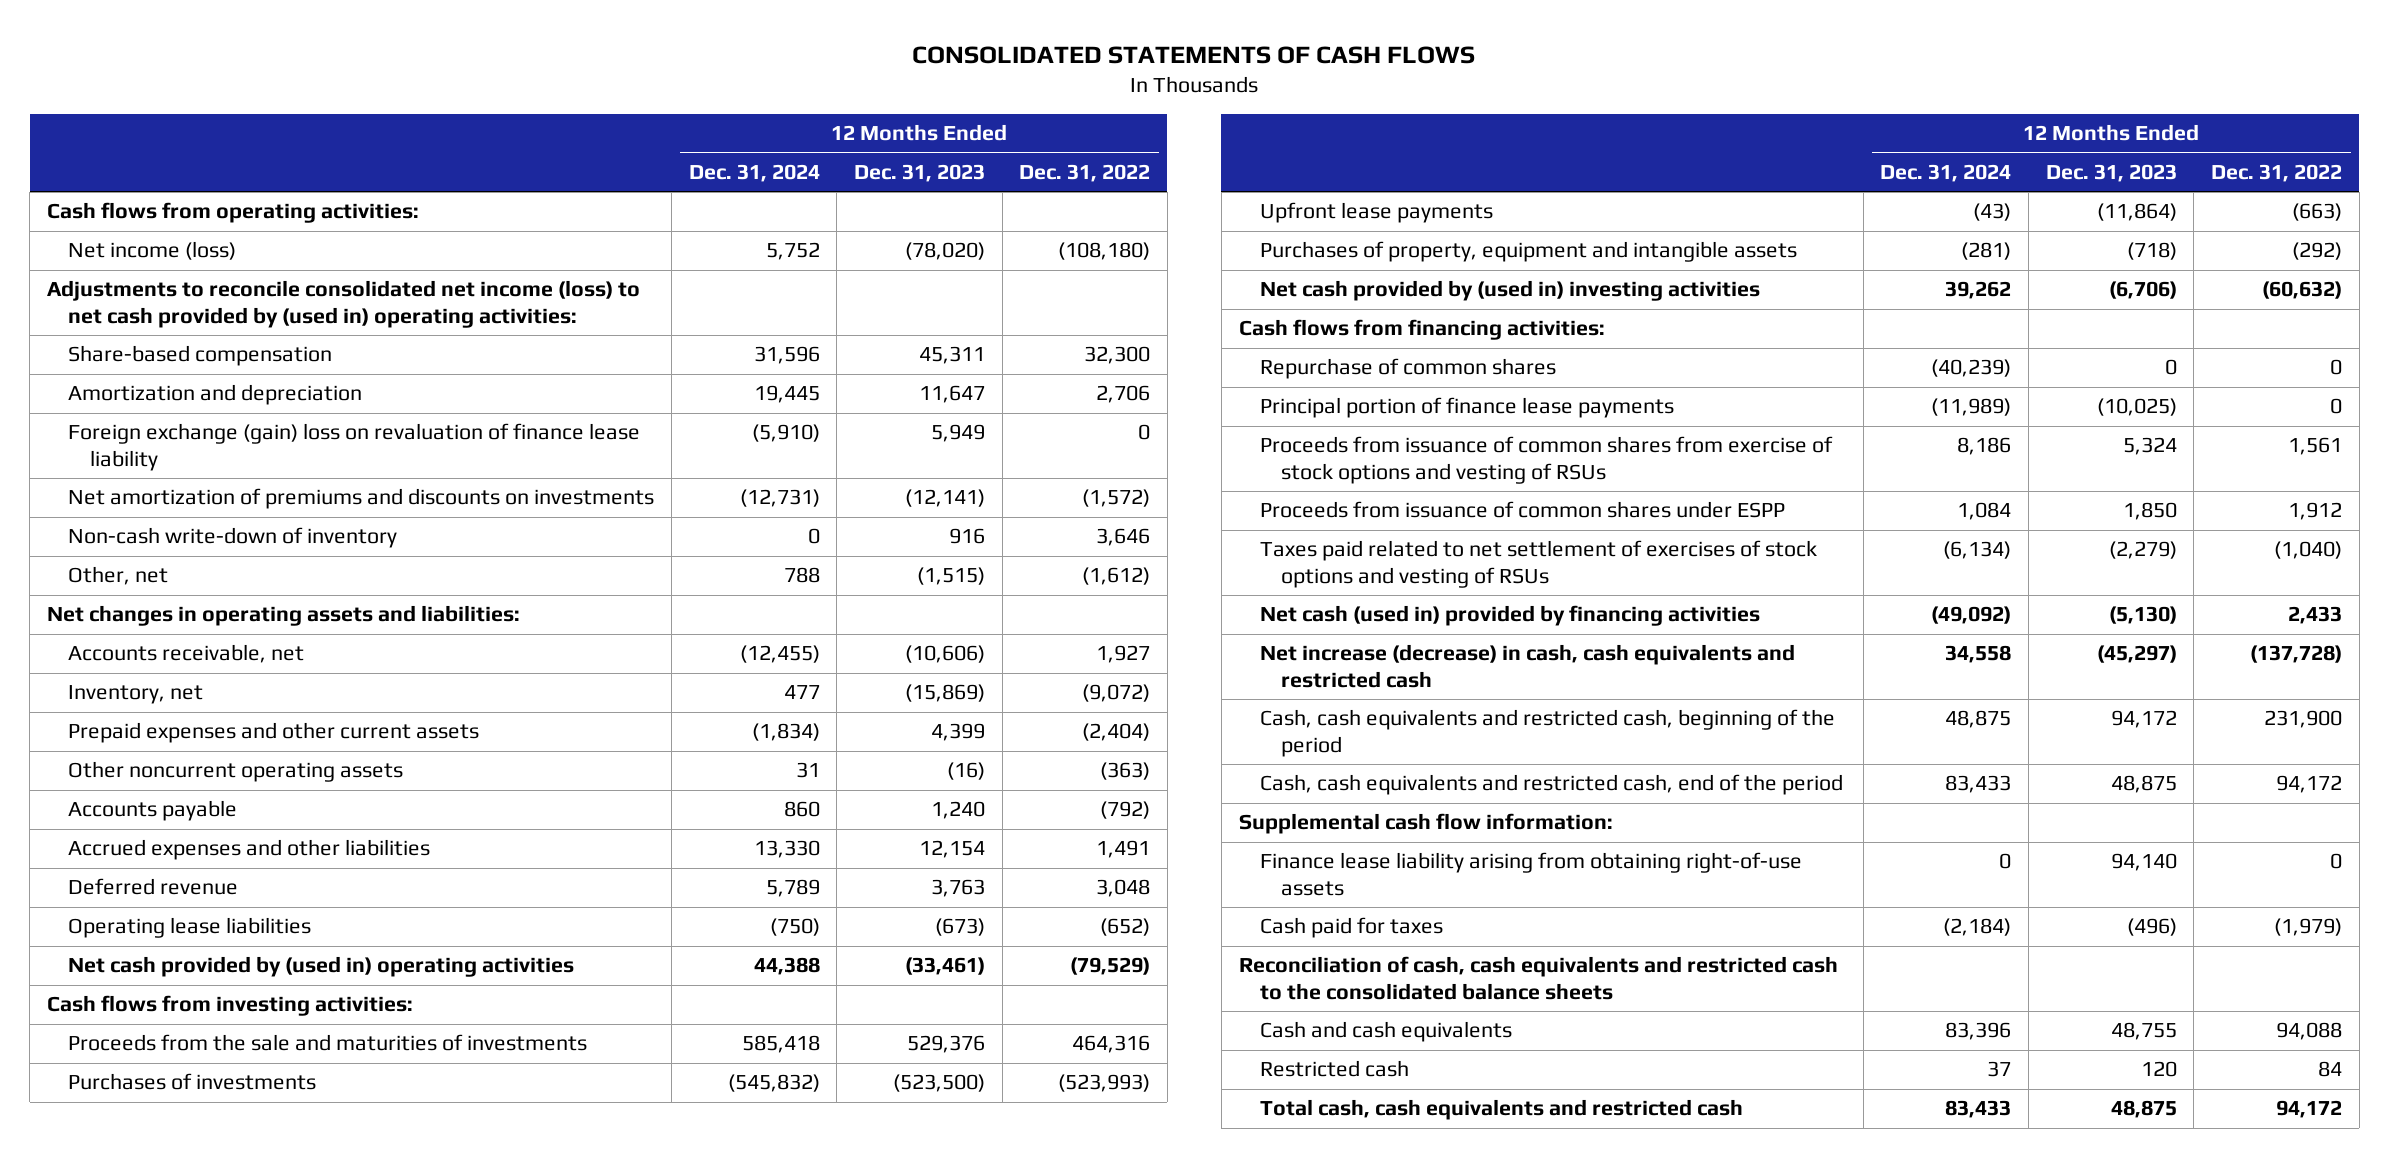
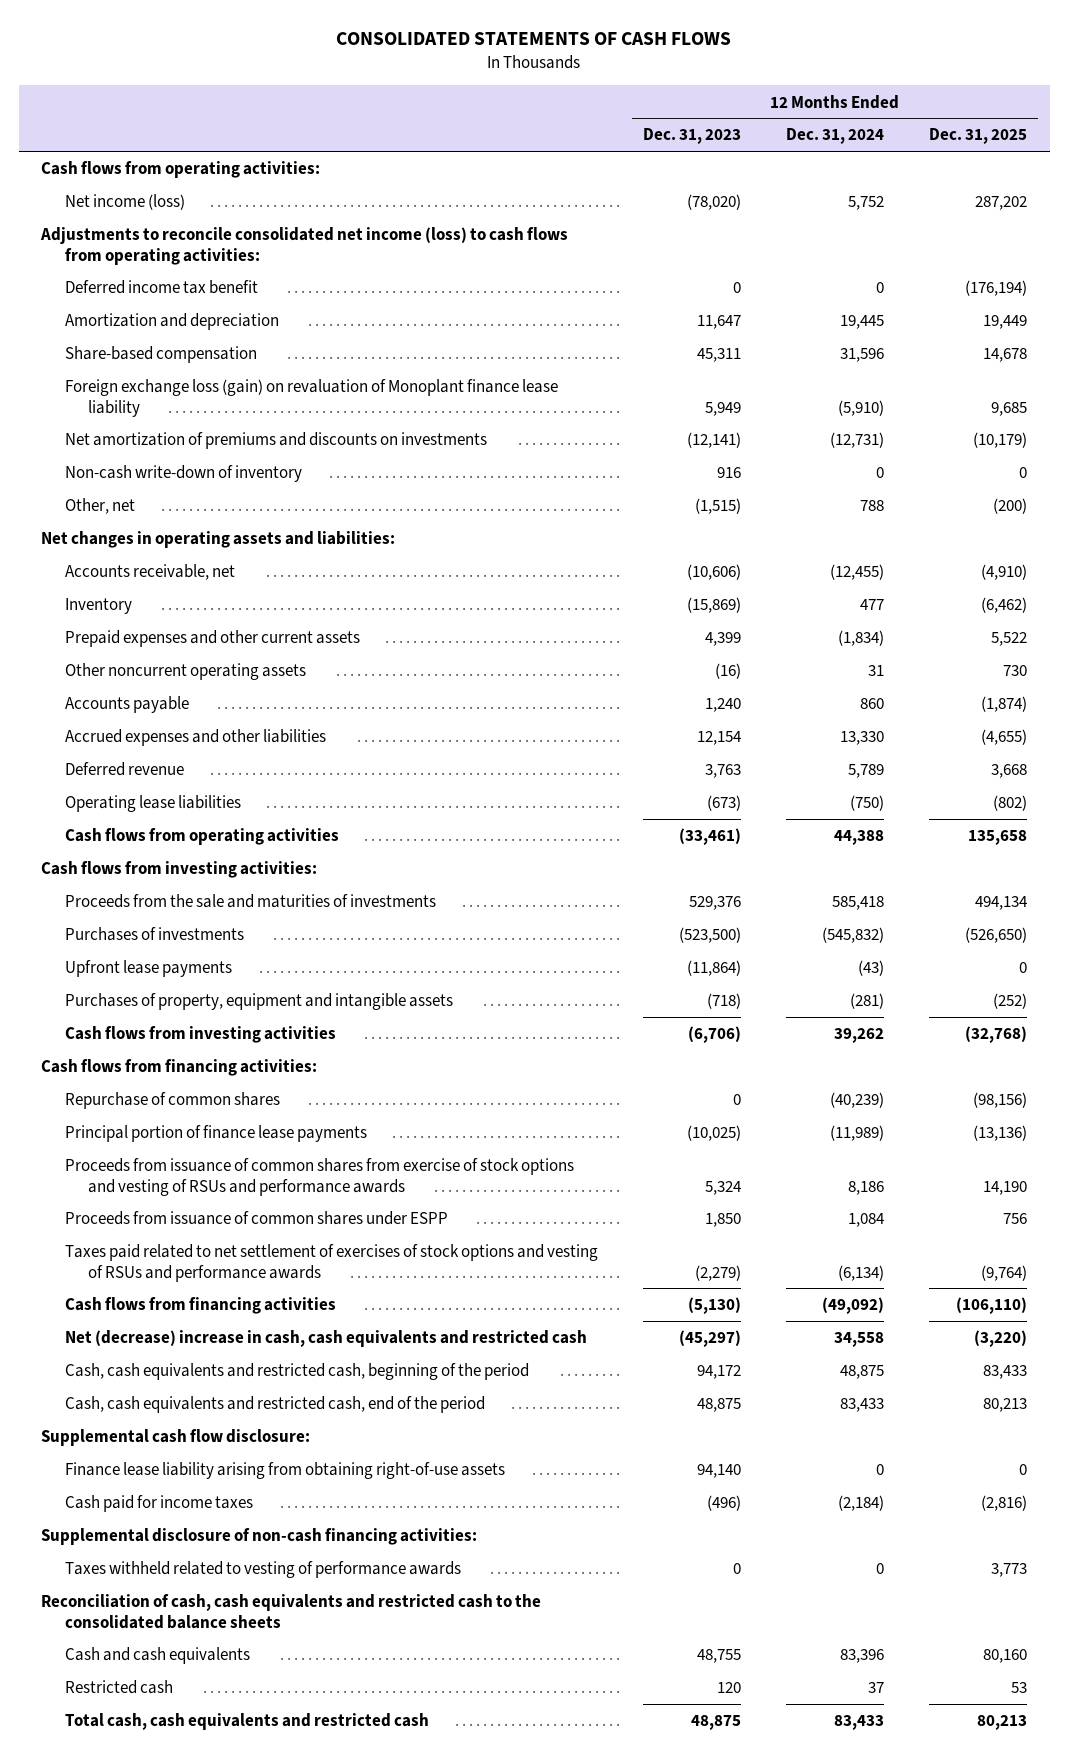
- | 12 Months Ended Dec. 31, 2024 | 12 Months Ended Dec. 31, 2023 | 12 Months Ended Dec. 31, 2022
+ | 12 Months Ended Dec. 31, 2023 | 12 Months Ended Dec. 31, 2024 | 12 Months Ended Dec. 31, 2025
- Adjustments to reconcile consolidated net income (loss) to net cash provided by (used in) operating activities:
+ Adjustments to reconcile consolidated net income (loss) to cash flows from operating activities:
+ Deferred income tax benefit | 0 | 0 | (176,194)
- Foreign exchange (gain) loss on revaluation of finance lease liability | (5,910) | 5,949 | 0
moved down: Share-based compensation | 45,311 | 31,596 | 14,678
+ Foreign exchange loss (gain) on revaluation of Monoplant finance lease liability | 5,949 | (5,910) | 9,685
- Inventory, net | 477 | (15,869) | (9,072)
+ Inventory | (15,869) | 477 | (6,462)
- Net cash provided by (used in) operating activities | 44,388 | (33,461) | (79,529)
+ Cash flows from operating activities | (33,461) | 44,388 | 135,658
- Net cash provided by (used in) investing activities | 39,262 | (6,706) | (60,632)
+ Cash flows from investing activities | (6,706) | 39,262 | (32,768)
- Proceeds from issuance of common shares from exercise of stock options and vesting of RSUs | 8,186 | 5,324 | 1,561
+ Proceeds from issuance of common shares from exercise of stock options and vesting of RSUs and performance awards | 5,324 | 8,186 | 14,190
- Taxes paid related to net settlement of exercises of stock options and vesting of RSUs | (6,134) | (2,279) | (1,040)
- Net cash (used in) provided by financing activities | (49,092) | (5,130) | 2,433
- Net increase (decrease) in cash, cash equivalents and restricted cash | 34,558 | (45,297) | (137,728)
+ Taxes paid related to net settlement of exercises of stock options and vesting of RSUs and performance awards | (2,279) | (6,134) | (9,764)
+ Cash flows from financing activities | (5,130) | (49,092) | (106,110)
+ Net (decrease) increase in cash, cash equivalents and restricted cash | (45,297) | 34,558 | (3,220)
- Supplemental cash flow information:
+ Supplemental cash flow disclosure:
- Cash paid for taxes | (2,184) | (496) | (1,979)
+ Cash paid for income taxes | (496) | (2,184) | (2,816)
+ Supplemental disclosure of non-cash financing activities:
+ Taxes withheld related to vesting of performance awards | 0 | 0 | 3,773

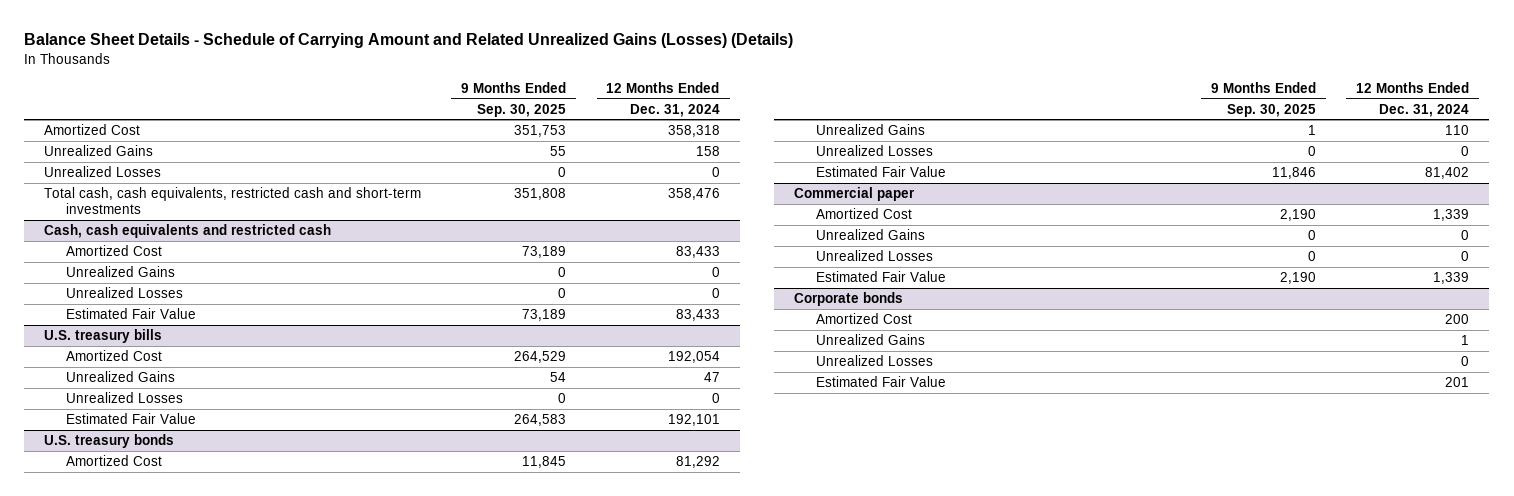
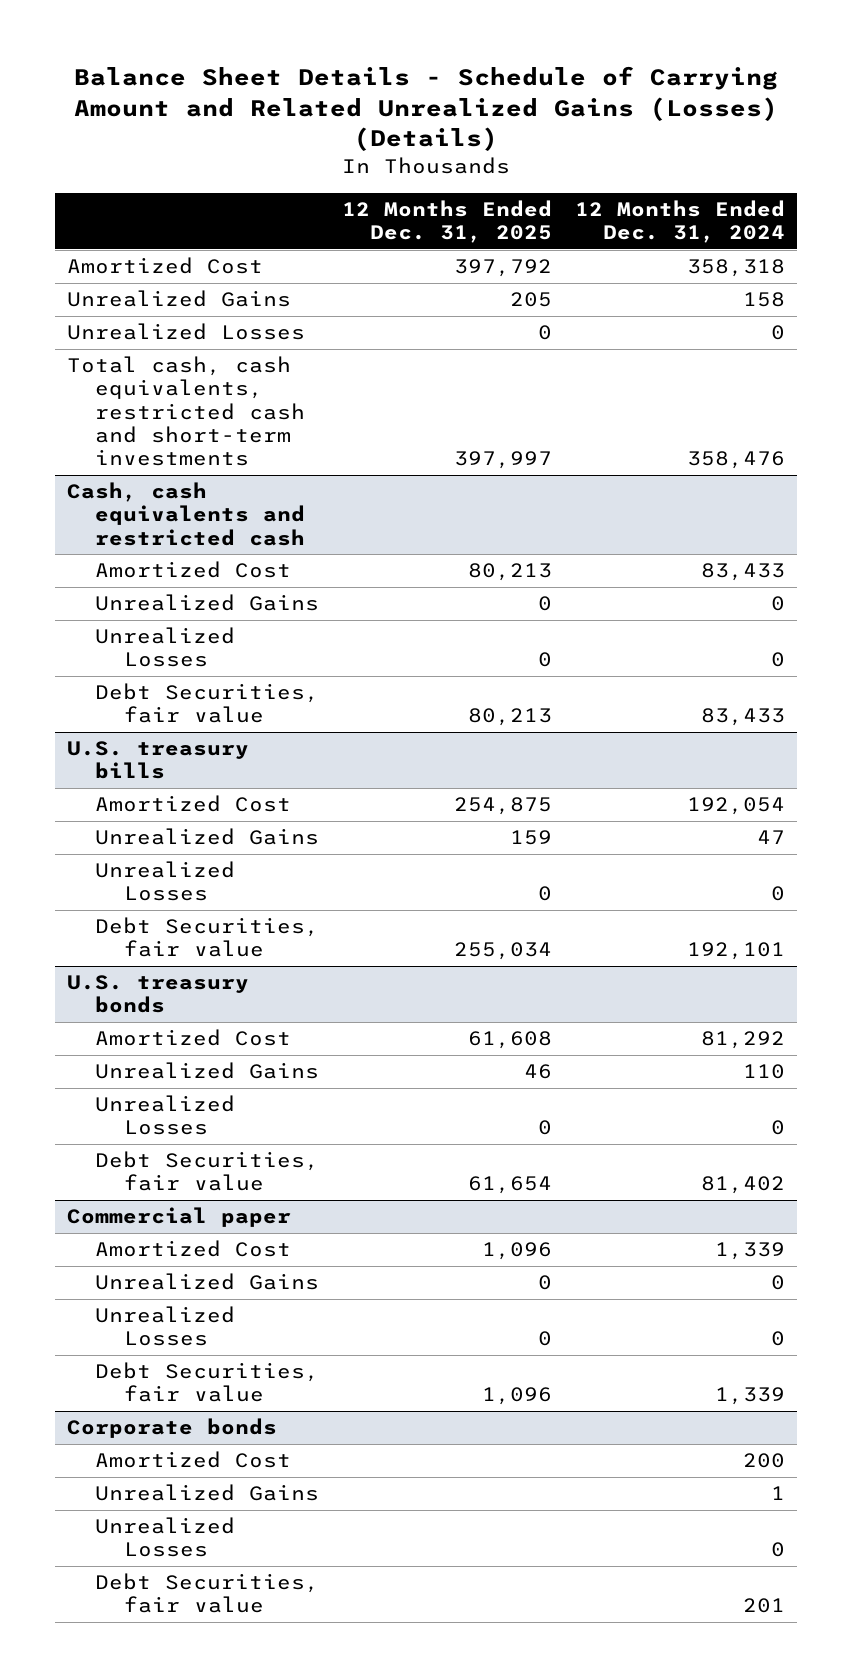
- | 9 Months Ended Sep. 30, 2025 | 12 Months Ended Dec. 31, 2024
+ | 12 Months Ended Dec. 31, 2025 | 12 Months Ended Dec. 31, 2024
@ Cash, cash equivalents and restricted cash
- Estimated Fair Value | 73,189 | 83,433
+ Debt Securities, fair value | 80,213 | 83,433
@ U.S. treasury bills
- Estimated Fair Value | 264,583 | 192,101
+ Debt Securities, fair value | 255,034 | 192,101
@ U.S. treasury bonds
- Estimated Fair Value | 11,846 | 81,402
+ Debt Securities, fair value | 61,654 | 81,402
@ Commercial paper
- Estimated Fair Value | 2,190 | 1,339
+ Debt Securities, fair value | 1,096 | 1,339
@ Corporate bonds
- Estimated Fair Value | | 201
+ Debt Securities, fair value | | 201

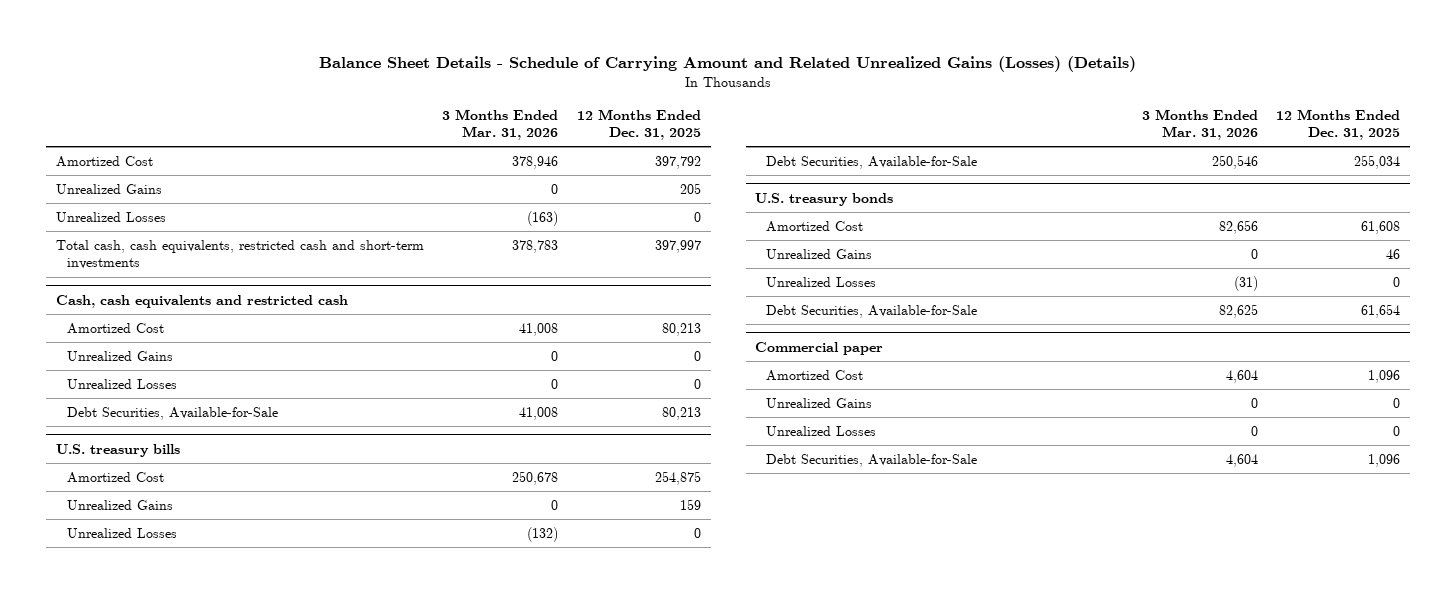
- | 12 Months Ended Dec. 31, 2025 | 12 Months Ended Dec. 31, 2024
+ | 3 Months Ended Mar. 31, 2026 | 12 Months Ended Dec. 31, 2025
@ Cash, cash equivalents and restricted cash
- Debt Securities, fair value | 80,213 | 83,433
+ Debt Securities, Available-for-Sale | 41,008 | 80,213
@ U.S. treasury bills
- Debt Securities, fair value | 255,034 | 192,101
+ Debt Securities, Available-for-Sale | 250,546 | 255,034
@ U.S. treasury bonds
- Debt Securities, fair value | 61,654 | 81,402
+ Debt Securities, Available-for-Sale | 82,625 | 61,654
@ Commercial paper
- Debt Securities, fair value | 1,096 | 1,339
- Corporate bonds
- Amortized Cost | | 200
- Unrealized Gains | | 1
- Unrealized Losses | | 0
- Debt Securities, fair value | | 201
@ Commercial paper
+ Debt Securities, Available-for-Sale | 4,604 | 1,096

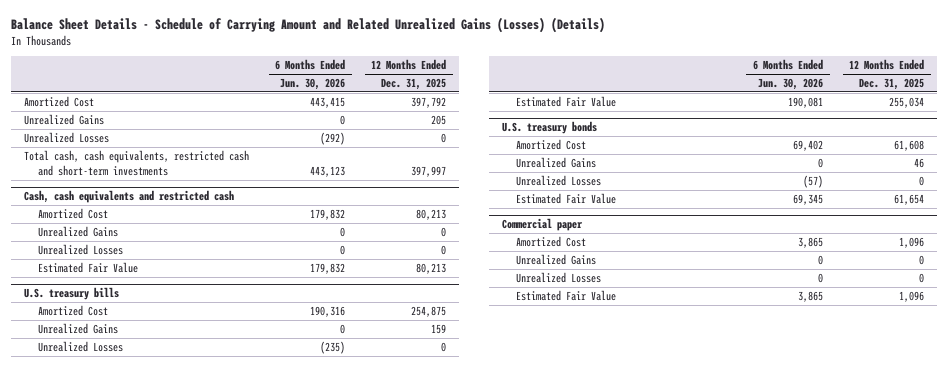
- | 3 Months Ended Mar. 31, 2026 | 12 Months Ended Dec. 31, 2025
+ | 6 Months Ended Jun. 30, 2026 | 12 Months Ended Dec. 31, 2025
@ Cash, cash equivalents and restricted cash
- Debt Securities, Available-for-Sale | 41,008 | 80,213
+ Estimated Fair Value | 179,832 | 80,213
@ U.S. treasury bills
- Debt Securities, Available-for-Sale | 250,546 | 255,034
+ Estimated Fair Value | 190,081 | 255,034
@ U.S. treasury bonds
- Debt Securities, Available-for-Sale | 82,625 | 61,654
+ Estimated Fair Value | 69,345 | 61,654
@ Commercial paper
- Debt Securities, Available-for-Sale | 4,604 | 1,096
+ Estimated Fair Value | 3,865 | 1,096

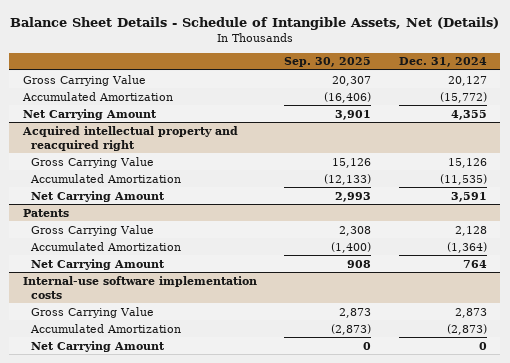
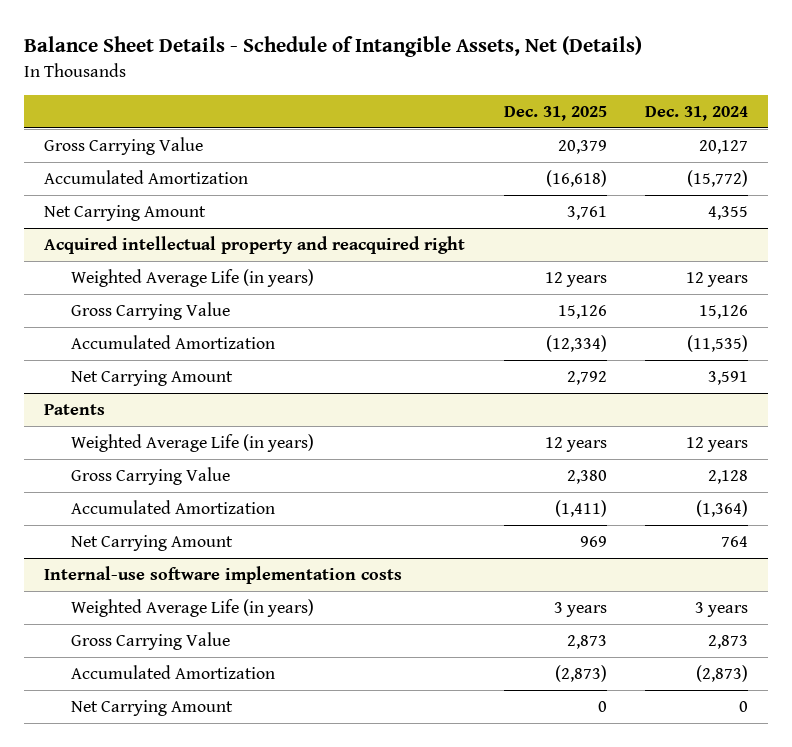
- | Sep. 30, 2025 | Dec. 31, 2024
+ | Dec. 31, 2025 | Dec. 31, 2024
@ Acquired intellectual property and reacquired right
+ Weighted Average Life (in years) | 12 years | 12 years
@ Patents
+ Weighted Average Life (in years) | 12 years | 12 years
@ Internal-use software implementation costs
+ Weighted Average Life (in years) | 3 years | 3 years

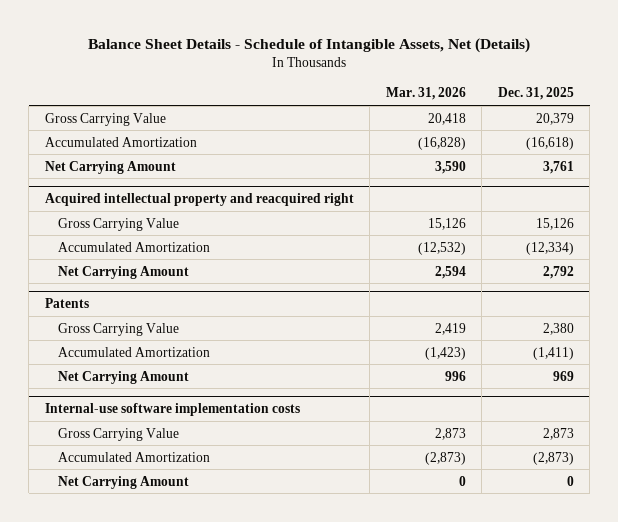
- | Dec. 31, 2025 | Dec. 31, 2024
+ | Mar. 31, 2026 | Dec. 31, 2025
@ Acquired intellectual property and reacquired right
- Weighted Average Life (in years) | 12 years | 12 years
@ Patents
- Weighted Average Life (in years) | 12 years | 12 years
@ Internal-use software implementation costs
- Weighted Average Life (in years) | 3 years | 3 years

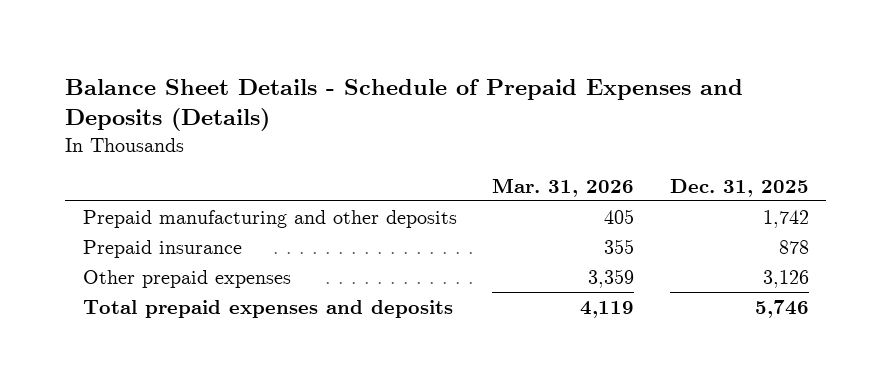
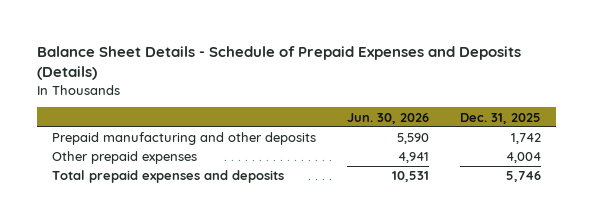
- | Mar. 31, 2026 | Dec. 31, 2025
+ | Jun. 30, 2026 | Dec. 31, 2025
- Prepaid insurance | 355 | 878
- Other prepaid expenses | 3,359 | 3,126
+ Other prepaid expenses | 4,941 | 4,004

